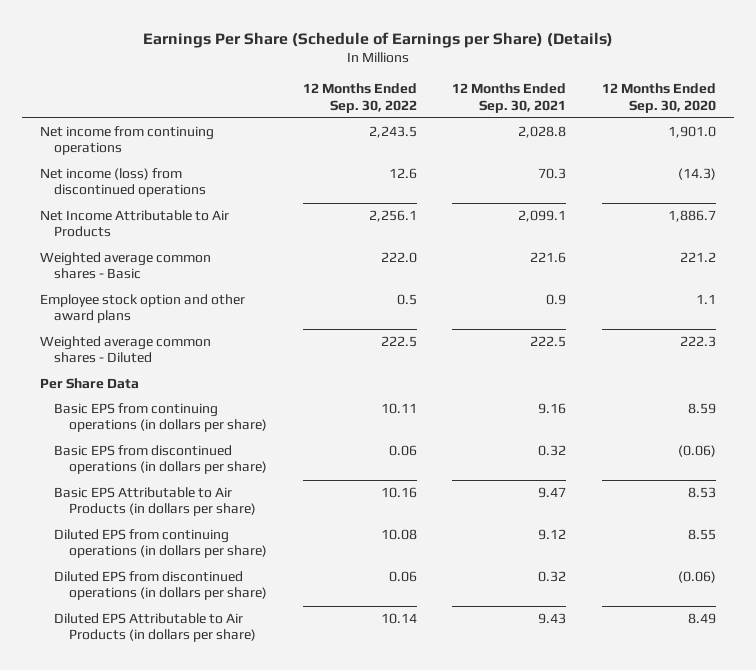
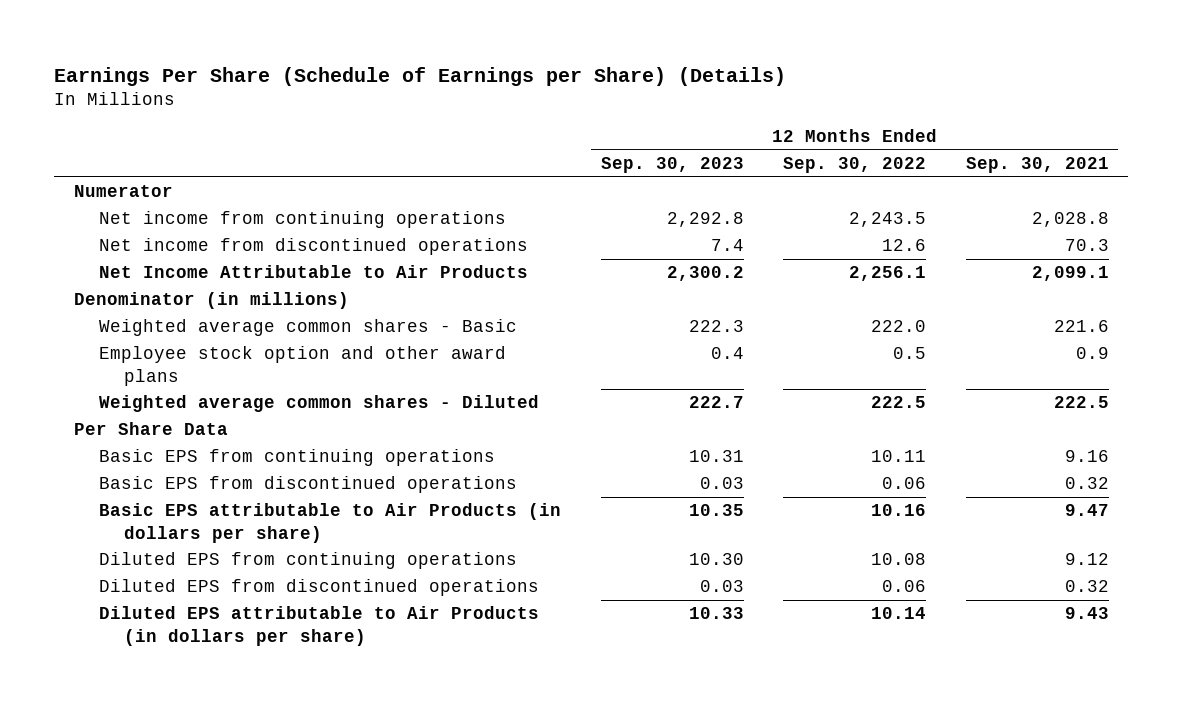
- | 12 Months Ended Sep. 30, 2022 | 12 Months Ended Sep. 30, 2021 | 12 Months Ended Sep. 30, 2020
+ | 12 Months Ended Sep. 30, 2023 | 12 Months Ended Sep. 30, 2022 | 12 Months Ended Sep. 30, 2021
+ Numerator
- Net income (loss) from discontinued operations | 12.6 | 70.3 | (14.3)
+ Net income from discontinued operations | 7.4 | 12.6 | 70.3
+ Denominator (in millions)
- Basic EPS from continuing operations (in dollars per share) | 10.11 | 9.16 | 8.59
- Basic EPS from discontinued operations (in dollars per share) | 0.06 | 0.32 | (0.06)
- Basic EPS Attributable to Air Products (in dollars per share) | 10.16 | 9.47 | 8.53
- Diluted EPS from continuing operations (in dollars per share) | 10.08 | 9.12 | 8.55
- Diluted EPS from discontinued operations (in dollars per share) | 0.06 | 0.32 | (0.06)
- Diluted EPS Attributable to Air Products (in dollars per share) | 10.14 | 9.43 | 8.49
+ Basic EPS from continuing operations | 10.31 | 10.11 | 9.16
+ Basic EPS from discontinued operations | 0.03 | 0.06 | 0.32
+ Basic EPS attributable to Air Products (in dollars per share) | 10.35 | 10.16 | 9.47
+ Diluted EPS from continuing operations | 10.30 | 10.08 | 9.12
+ Diluted EPS from discontinued operations | 0.03 | 0.06 | 0.32
+ Diluted EPS attributable to Air Products (in dollars per share) | 10.33 | 10.14 | 9.43

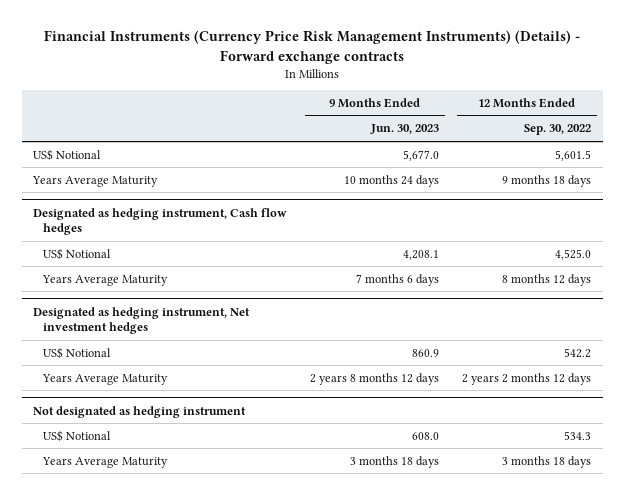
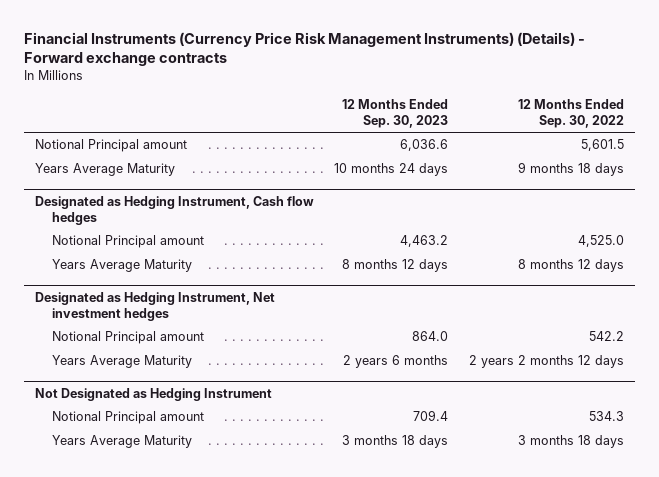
- | 9 Months Ended Jun. 30, 2023 | 12 Months Ended Sep. 30, 2022
+ | 12 Months Ended Sep. 30, 2023 | 12 Months Ended Sep. 30, 2022
- US$ Notional | 5,677.0 | 5,601.5
+ Notional Principal amount | 6,036.6 | 5,601.5
- Designated as hedging instrument, Cash flow hedges
- US$ Notional | 4,208.1 | 4,525.0
+ Designated as Hedging Instrument, Cash flow hedges
+ Notional Principal amount | 4,463.2 | 4,525.0
- Designated as hedging instrument, Net investment hedges
- US$ Notional | 860.9 | 542.2
+ Designated as Hedging Instrument, Net investment hedges
+ Notional Principal amount | 864.0 | 542.2
- Not designated as hedging instrument
- US$ Notional | 608.0 | 534.3
+ Not Designated as Hedging Instrument
+ Notional Principal amount | 709.4 | 534.3

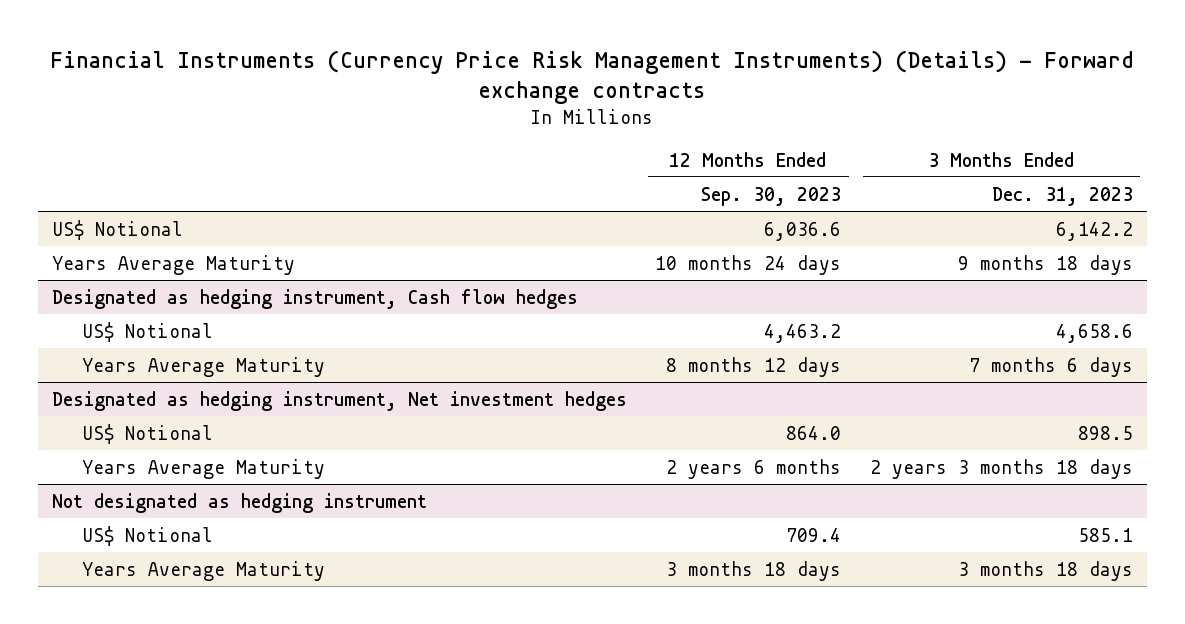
- | 12 Months Ended Sep. 30, 2023 | 12 Months Ended Sep. 30, 2022
+ | 12 Months Ended Sep. 30, 2023 | 3 Months Ended Dec. 31, 2023
- Notional Principal amount | 6,036.6 | 5,601.5
+ US$ Notional | 6,036.6 | 6,142.2
- Designated as Hedging Instrument, Cash flow hedges
- Notional Principal amount | 4,463.2 | 4,525.0
+ Designated as hedging instrument, Cash flow hedges
+ US$ Notional | 4,463.2 | 4,658.6
- Designated as Hedging Instrument, Net investment hedges
- Notional Principal amount | 864.0 | 542.2
+ Designated as hedging instrument, Net investment hedges
+ US$ Notional | 864.0 | 898.5
- Not Designated as Hedging Instrument
- Notional Principal amount | 709.4 | 534.3
+ Not designated as hedging instrument
+ US$ Notional | 709.4 | 585.1

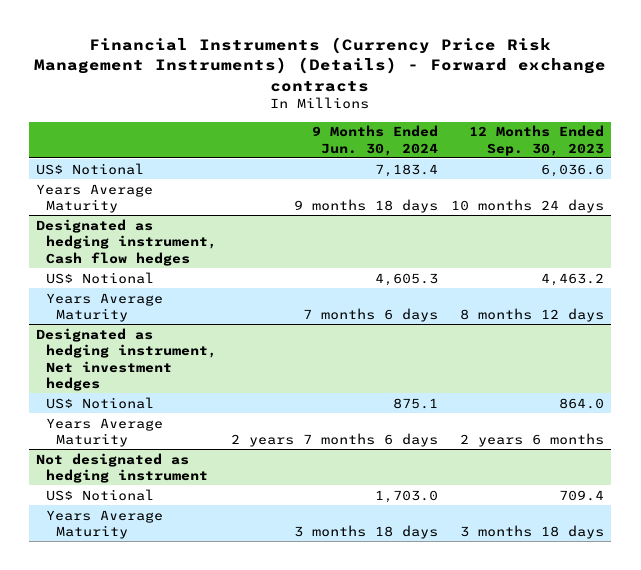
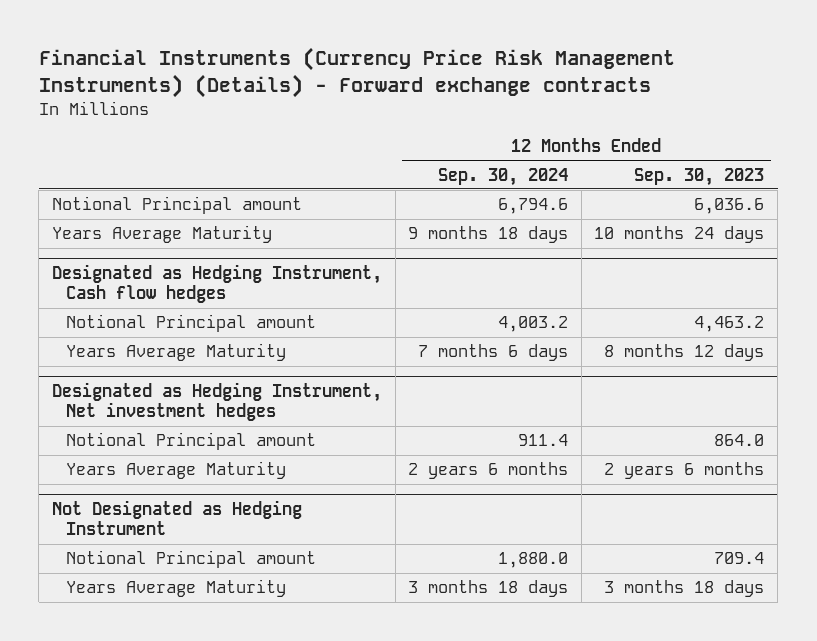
- | 9 Months Ended Jun. 30, 2024 | 12 Months Ended Sep. 30, 2023
+ | 12 Months Ended Sep. 30, 2024 | 12 Months Ended Sep. 30, 2023
- US$ Notional | 7,183.4 | 6,036.6
+ Notional Principal amount | 6,794.6 | 6,036.6
- Designated as hedging instrument, Cash flow hedges
- US$ Notional | 4,605.3 | 4,463.2
+ Designated as Hedging Instrument, Cash flow hedges
+ Notional Principal amount | 4,003.2 | 4,463.2
- Designated as hedging instrument, Net investment hedges
- US$ Notional | 875.1 | 864.0
+ Designated as Hedging Instrument, Net investment hedges
+ Notional Principal amount | 911.4 | 864.0
- Not designated as hedging instrument
- US$ Notional | 1,703.0 | 709.4
+ Not Designated as Hedging Instrument
+ Notional Principal amount | 1,880.0 | 709.4

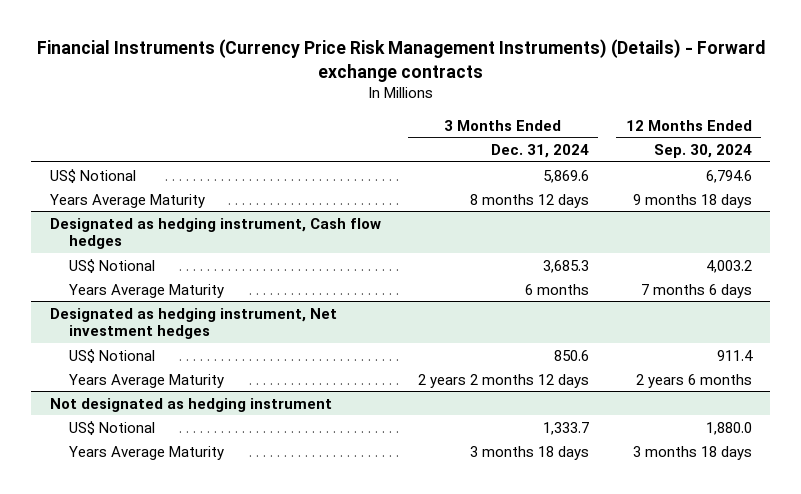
- | 12 Months Ended Sep. 30, 2024 | 12 Months Ended Sep. 30, 2023
+ | 3 Months Ended Dec. 31, 2024 | 12 Months Ended Sep. 30, 2024
- Notional Principal amount | 6,794.6 | 6,036.6
+ US$ Notional | 5,869.6 | 6,794.6
- Designated as Hedging Instrument, Cash flow hedges
- Notional Principal amount | 4,003.2 | 4,463.2
+ Designated as hedging instrument, Cash flow hedges
+ US$ Notional | 3,685.3 | 4,003.2
- Designated as Hedging Instrument, Net investment hedges
- Notional Principal amount | 911.4 | 864.0
+ Designated as hedging instrument, Net investment hedges
+ US$ Notional | 850.6 | 911.4
- Not Designated as Hedging Instrument
- Notional Principal amount | 1,880.0 | 709.4
+ Not designated as hedging instrument
+ US$ Notional | 1,333.7 | 1,880.0

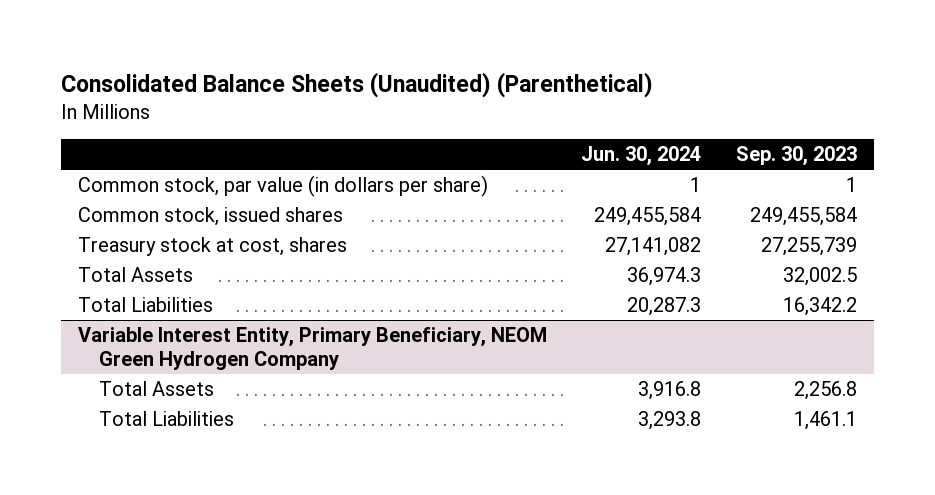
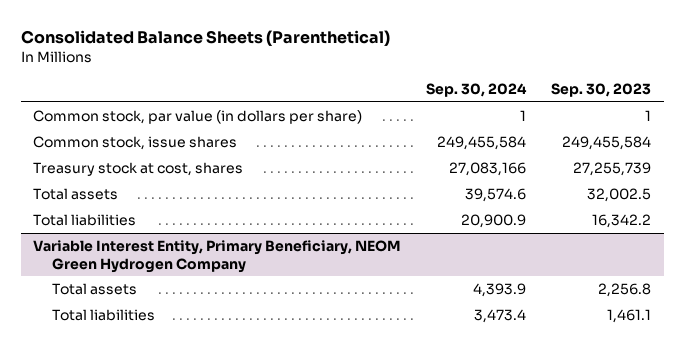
- Consolidated Balance Sheets (Unaudited) (Parenthetical)
+ Consolidated Balance Sheets (Parenthetical)
- | Jun. 30, 2024 | Sep. 30, 2023
+ | Sep. 30, 2024 | Sep. 30, 2023
- Common stock, issued shares | 249,455,584 | 249,455,584
+ Common stock, issue shares | 249,455,584 | 249,455,584
- Total Assets | 36,974.3 | 32,002.5
- Total Liabilities | 20,287.3 | 16,342.2
+ Total assets | 39,574.6 | 32,002.5
+ Total liabilities | 20,900.9 | 16,342.2
@ Variable Interest Entity, Primary Beneficiary, NEOM Green Hydrogen Company
- Total Assets | 3,916.8 | 2,256.8
- Total Liabilities | 3,293.8 | 1,461.1
+ Total assets | 4,393.9 | 2,256.8
+ Total liabilities | 3,473.4 | 1,461.1

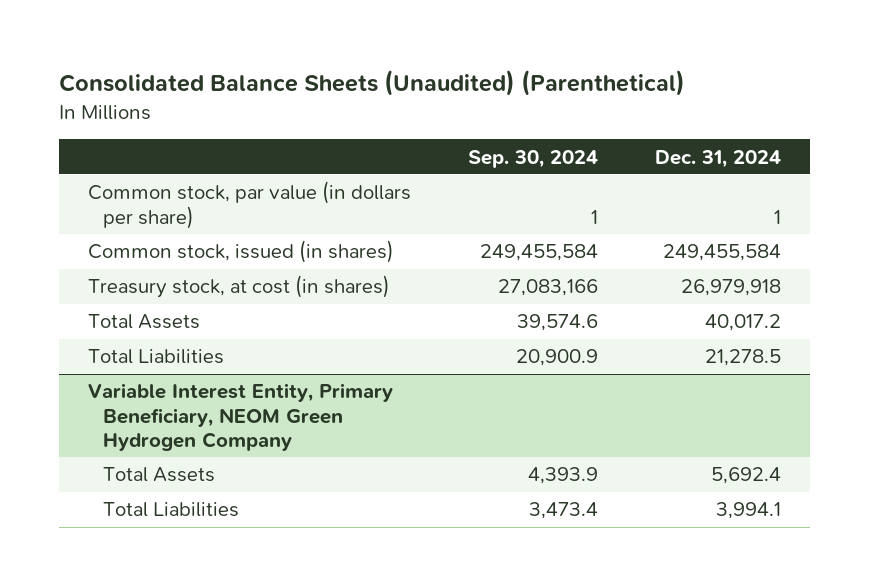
- Consolidated Balance Sheets (Parenthetical)
+ Consolidated Balance Sheets (Unaudited) (Parenthetical)
- | Sep. 30, 2024 | Sep. 30, 2023
+ | Sep. 30, 2024 | Dec. 31, 2024
- Common stock, issue shares | 249,455,584 | 249,455,584
- Treasury stock at cost, shares | 27,083,166 | 27,255,739
- Total assets | 39,574.6 | 32,002.5
- Total liabilities | 20,900.9 | 16,342.2
+ Common stock, issued (in shares) | 249,455,584 | 249,455,584
+ Treasury stock, at cost (in shares) | 27,083,166 | 26,979,918
+ Total Assets | 39,574.6 | 40,017.2
+ Total Liabilities | 20,900.9 | 21,278.5
@ Variable Interest Entity, Primary Beneficiary, NEOM Green Hydrogen Company
- Total assets | 4,393.9 | 2,256.8
- Total liabilities | 3,473.4 | 1,461.1
+ Total Assets | 4,393.9 | 5,692.4
+ Total Liabilities | 3,473.4 | 3,994.1

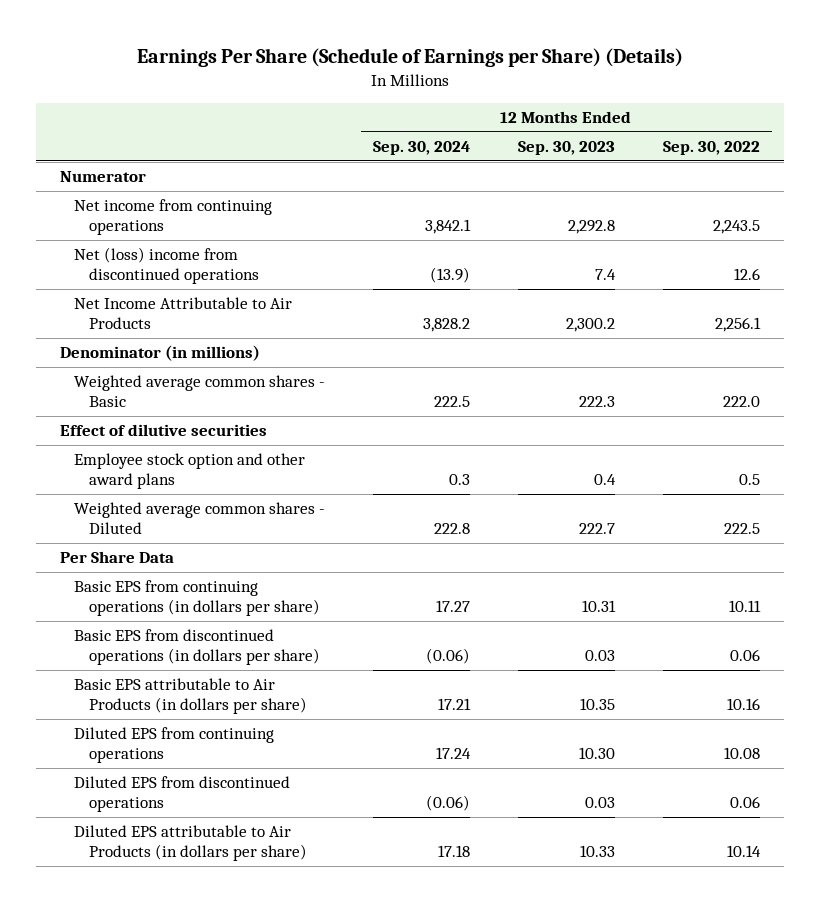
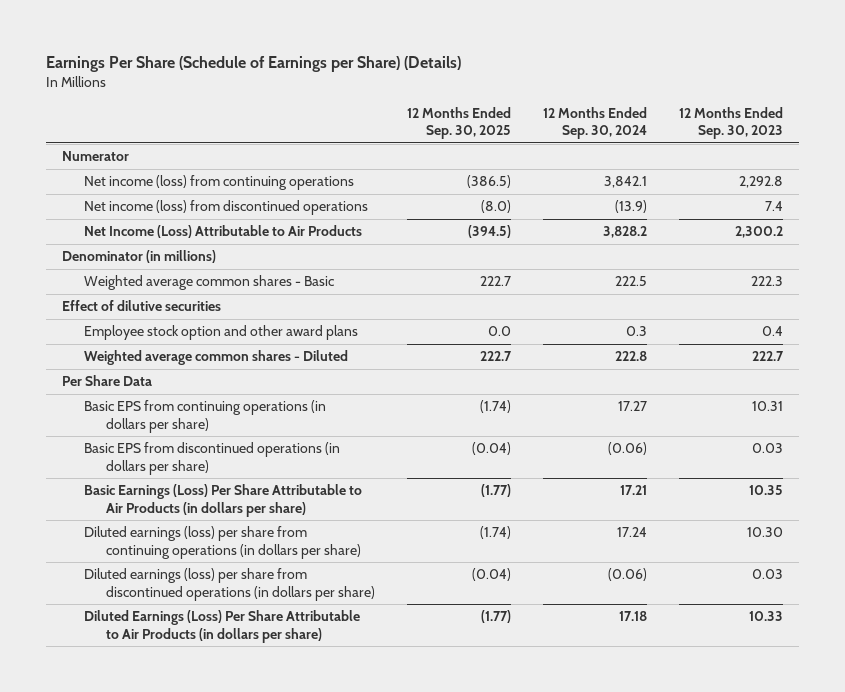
- | 12 Months Ended Sep. 30, 2024 | 12 Months Ended Sep. 30, 2023 | 12 Months Ended Sep. 30, 2022
+ | 12 Months Ended Sep. 30, 2025 | 12 Months Ended Sep. 30, 2024 | 12 Months Ended Sep. 30, 2023
- Net income from continuing operations | 3,842.1 | 2,292.8 | 2,243.5
- Net (loss) income from discontinued operations | (13.9) | 7.4 | 12.6
- Net Income Attributable to Air Products | 3,828.2 | 2,300.2 | 2,256.1
+ Net income (loss) from continuing operations | (386.5) | 3,842.1 | 2,292.8
+ Net income (loss) from discontinued operations | (8.0) | (13.9) | 7.4
+ Net Income (Loss) Attributable to Air Products | (394.5) | 3,828.2 | 2,300.2
- Basic EPS attributable to Air Products (in dollars per share) | 17.21 | 10.35 | 10.16
- Diluted EPS from continuing operations | 17.24 | 10.30 | 10.08
- Diluted EPS from discontinued operations | (0.06) | 0.03 | 0.06
- Diluted EPS attributable to Air Products (in dollars per share) | 17.18 | 10.33 | 10.14
+ Basic Earnings (Loss) Per Share Attributable to Air Products (in dollars per share) | (1.77) | 17.21 | 10.35
+ Diluted earnings (loss) per share from continuing operations (in dollars per share) | (1.74) | 17.24 | 10.30
+ Diluted earnings (loss) per share from discontinued operations (in dollars per share) | (0.04) | (0.06) | 0.03
+ Diluted Earnings (Loss) Per Share Attributable to Air Products (in dollars per share) | (1.77) | 17.18 | 10.33

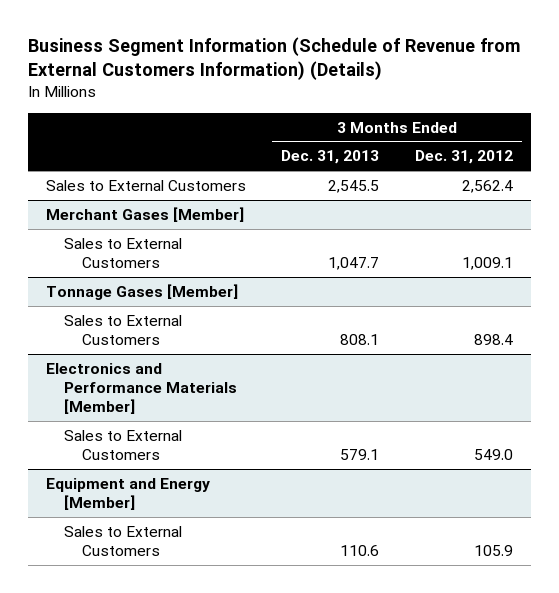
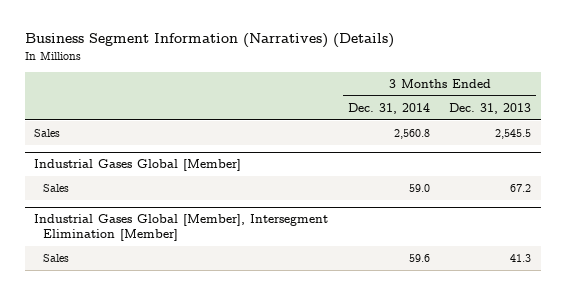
- Business Segment Information (Schedule of Revenue from External Customers Information) (Details)
+ Business Segment Information (Narratives) (Details)
- | 3 Months Ended Dec. 31, 2013 | 3 Months Ended Dec. 31, 2012
+ | 3 Months Ended Dec. 31, 2014 | 3 Months Ended Dec. 31, 2013
- Sales to External Customers | 2,545.5 | 2,562.4
- Merchant Gases [Member]
- Sales to External Customers | 1,047.7 | 1,009.1
- Tonnage Gases [Member]
- Sales to External Customers | 808.1 | 898.4
- Electronics and Performance Materials [Member]
- Sales to External Customers | 579.1 | 549.0
- Equipment and Energy [Member]
- Sales to External Customers | 110.6 | 105.9
+ Sales | 2,560.8 | 2,545.5
+ Industrial Gases Global [Member]
+ Sales | 59.0 | 67.2
+ Industrial Gases Global [Member], Intersegment Elimination [Member]
+ Sales | 59.6 | 41.3

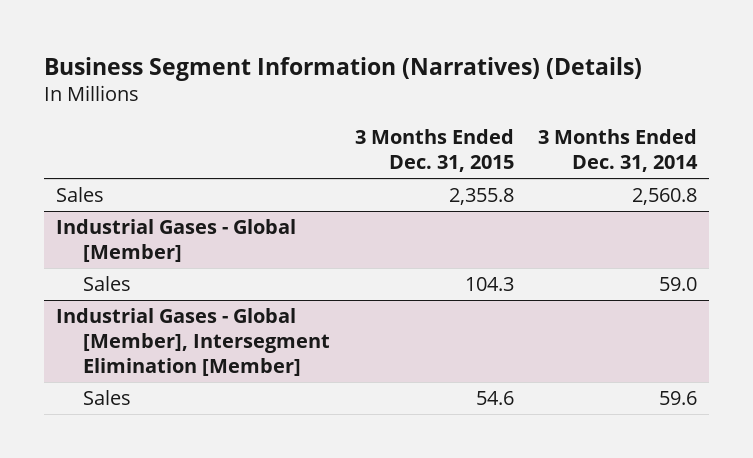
- | 3 Months Ended Dec. 31, 2014 | 3 Months Ended Dec. 31, 2013
+ | 3 Months Ended Dec. 31, 2015 | 3 Months Ended Dec. 31, 2014
- Industrial Gases Global [Member]
+ Industrial Gases - Global [Member]
- Industrial Gases Global [Member], Intersegment Elimination [Member]
+ Industrial Gases - Global [Member], Intersegment Elimination [Member]

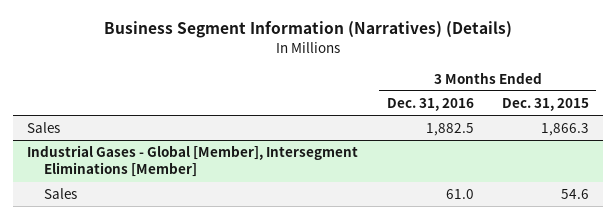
- | 3 Months Ended Dec. 31, 2015 | 3 Months Ended Dec. 31, 2014
+ | 3 Months Ended Dec. 31, 2016 | 3 Months Ended Dec. 31, 2015
- Sales | 2,355.8 | 2,560.8
- Industrial Gases - Global [Member]
- Sales | 104.3 | 59.0
- Industrial Gases - Global [Member], Intersegment Elimination [Member]
+ Sales | 1,882.5 | 1,866.3
+ Industrial Gases - Global [Member], Intersegment Eliminations [Member]

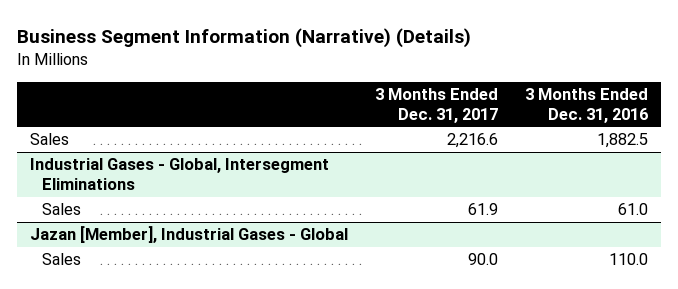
- Business Segment Information (Narratives) (Details)
+ Business Segment Information (Narrative) (Details)
- | 3 Months Ended Dec. 31, 2016 | 3 Months Ended Dec. 31, 2015
+ | 3 Months Ended Dec. 31, 2017 | 3 Months Ended Dec. 31, 2016
- Industrial Gases - Global [Member], Intersegment Eliminations [Member]
+ Industrial Gases - Global, Intersegment Eliminations
+ Jazan [Member], Industrial Gases - Global
+ Sales | 90.0 | 110.0

